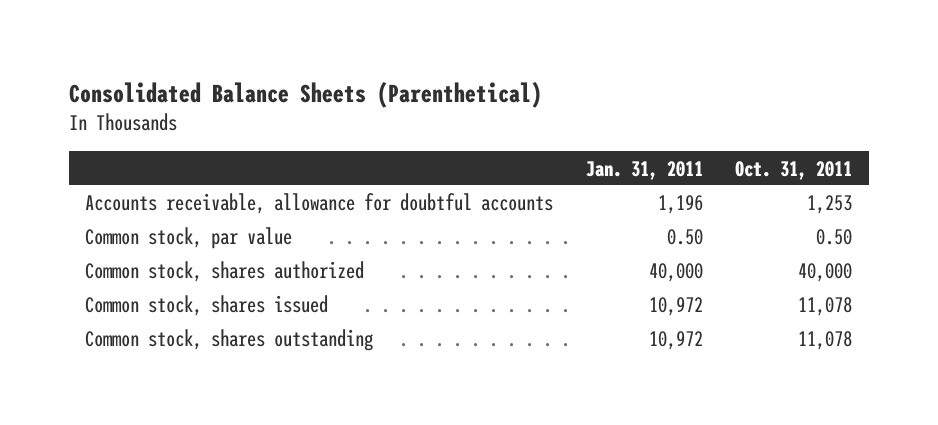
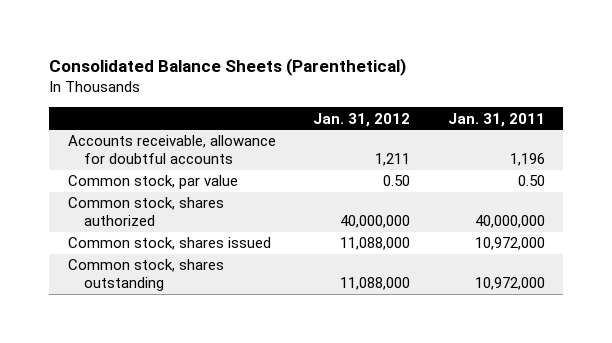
- | Jan. 31, 2011 | Oct. 31, 2011
+ | Jan. 31, 2012 | Jan. 31, 2011
- Common stock, shares authorized | 40,000 | 40,000
- Common stock, shares issued | 10,972 | 11,078
- Common stock, shares outstanding | 10,972 | 11,078
+ Common stock, shares authorized | 40,000,000 | 40,000,000
+ Common stock, shares issued | 11,088,000 | 10,972,000
+ Common stock, shares outstanding | 11,088,000 | 10,972,000

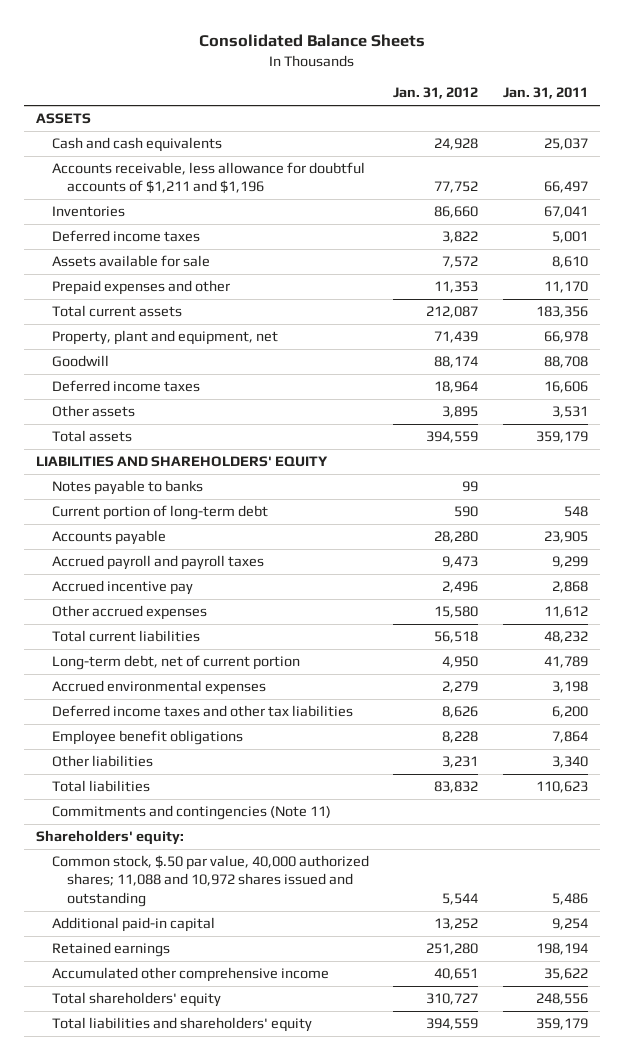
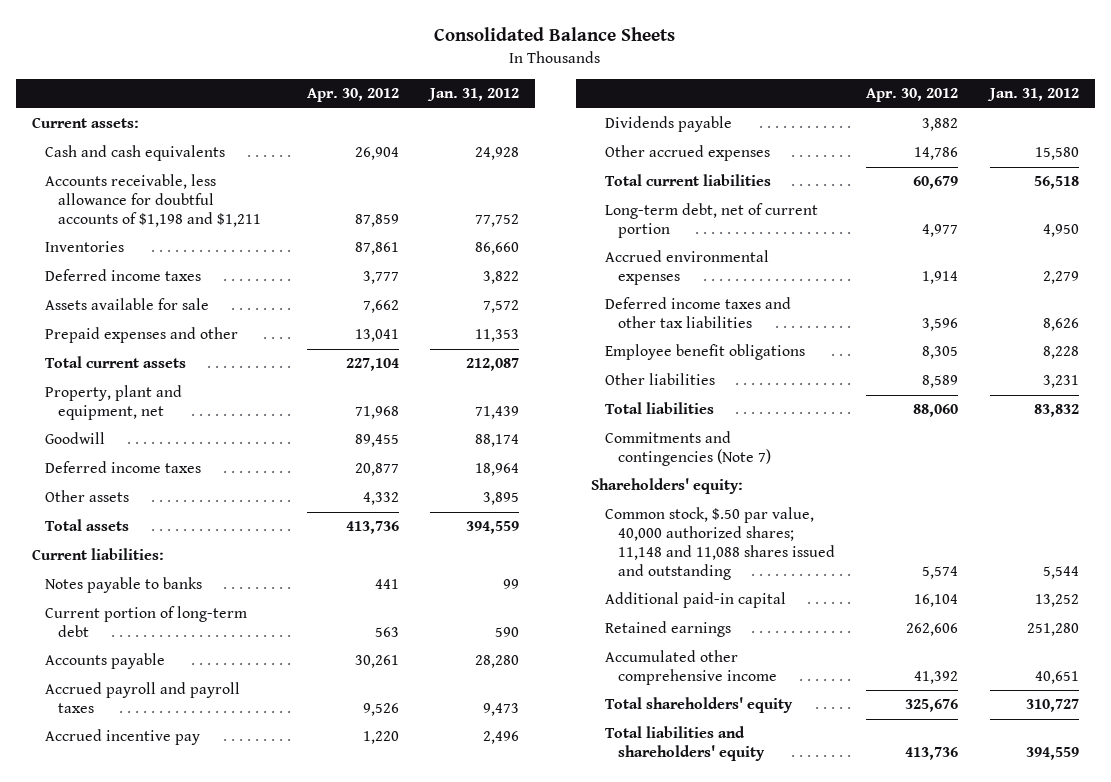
- | Jan. 31, 2012 | Jan. 31, 2011
+ | Apr. 30, 2012 | Jan. 31, 2012
- ASSETS
+ Current assets:
- Accounts receivable, less allowance for doubtful accounts of $1,211 and $1,196 | 77,752 | 66,497
+ Accounts receivable, less allowance for doubtful accounts of $1,198 and $1,211 | 87,859 | 77,752
- LIABILITIES AND SHAREHOLDERS' EQUITY
+ Current liabilities:
+ Dividends payable | 3,882 |
- Commitments and contingencies (Note 11)
+ Commitments and contingencies (Note 7)
- Common stock, $.50 par value, 40,000 authorized shares; 11,088 and 10,972 shares issued and outstanding | 5,544 | 5,486
+ Common stock, $.50 par value, 40,000 authorized shares; 11,148 and 11,088 shares issued and outstanding | 5,574 | 5,544

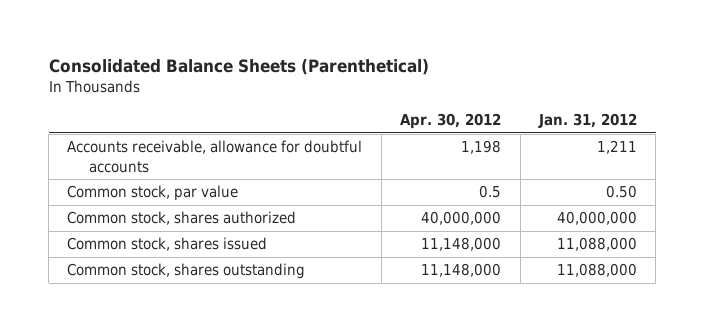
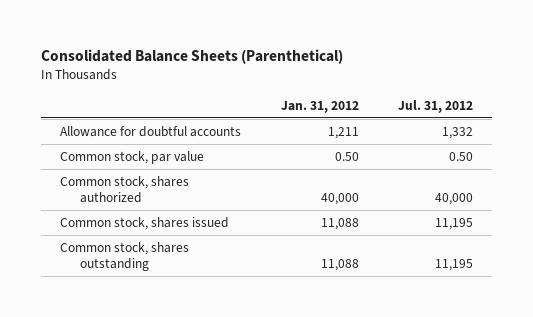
- | Apr. 30, 2012 | Jan. 31, 2012
+ | Jan. 31, 2012 | Jul. 31, 2012
- Accounts receivable, allowance for doubtful accounts | 1,198 | 1,211
+ Allowance for doubtful accounts | 1,211 | 1,332
- Common stock, shares authorized | 40,000,000 | 40,000,000
- Common stock, shares issued | 11,148,000 | 11,088,000
- Common stock, shares outstanding | 11,148,000 | 11,088,000
+ Common stock, shares authorized | 40,000 | 40,000
+ Common stock, shares issued | 11,088 | 11,195
+ Common stock, shares outstanding | 11,088 | 11,195

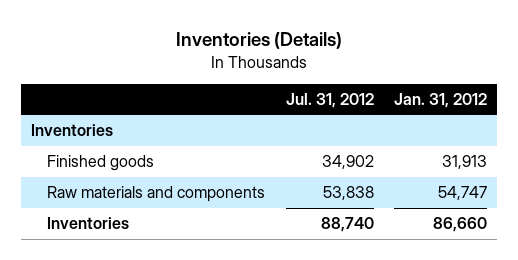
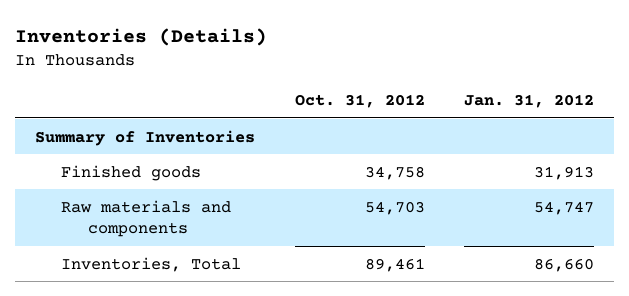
- | Jul. 31, 2012 | Jan. 31, 2012
+ | Oct. 31, 2012 | Jan. 31, 2012
- Inventories
+ Summary of Inventories
- Inventories | 88,740 | 86,660
+ Inventories, Total | 89,461 | 86,660

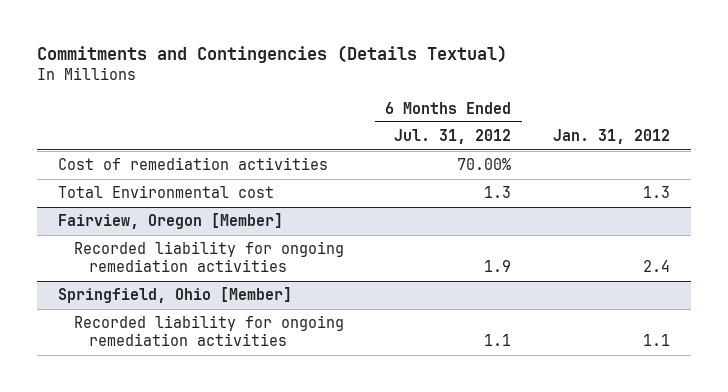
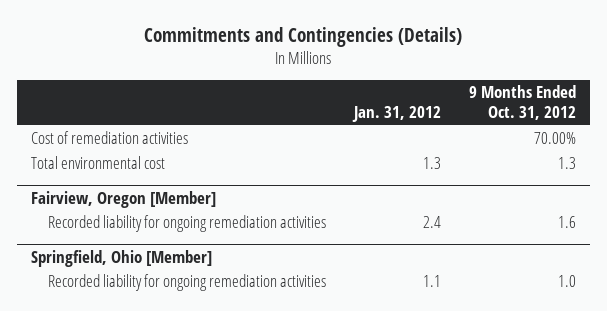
- Commitments and Contingencies (Details Textual)
+ Commitments and Contingencies (Details)
- | 6 Months Ended Jul. 31, 2012 | Jan. 31, 2012
+ | Jan. 31, 2012 | 9 Months Ended Oct. 31, 2012
- Total Environmental cost | 1.3 | 1.3
+ Total environmental cost | 1.3 | 1.3

